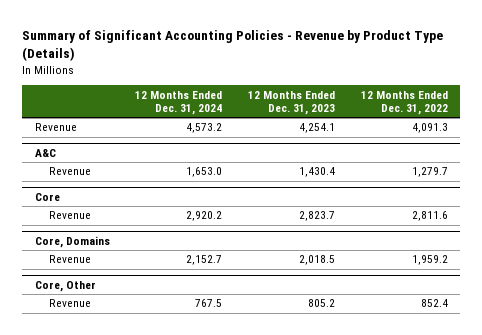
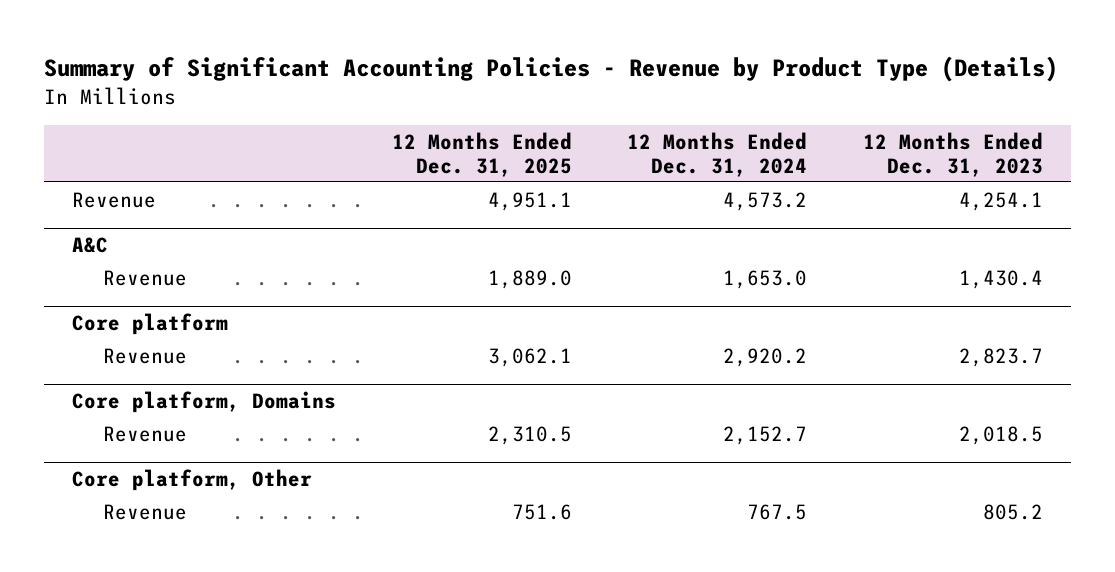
- | 12 Months Ended Dec. 31, 2024 | 12 Months Ended Dec. 31, 2023 | 12 Months Ended Dec. 31, 2022
+ | 12 Months Ended Dec. 31, 2025 | 12 Months Ended Dec. 31, 2024 | 12 Months Ended Dec. 31, 2023
- Core
+ Core platform
- Core, Domains
+ Core platform, Domains
- Core, Other
+ Core platform, Other

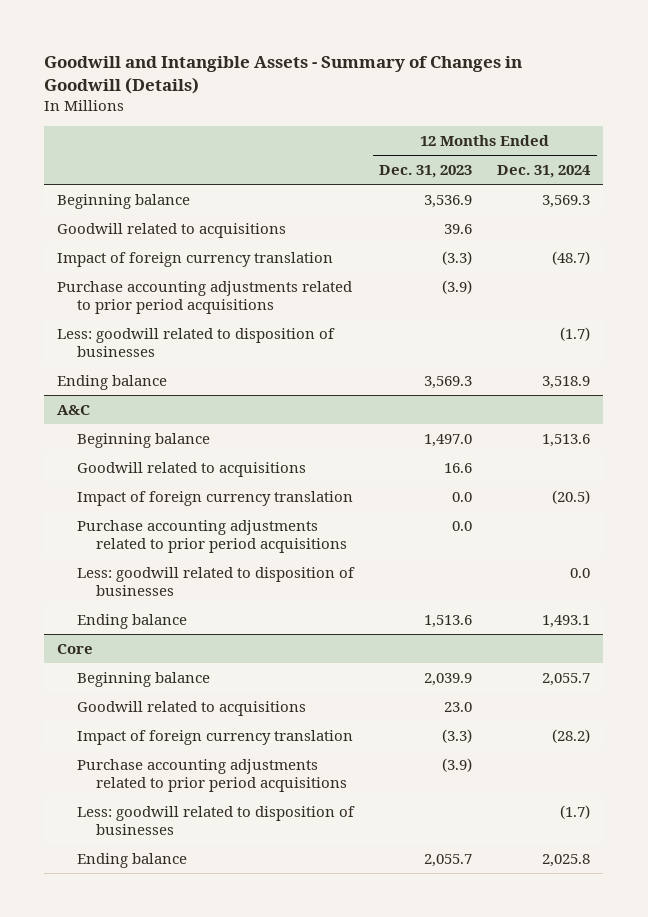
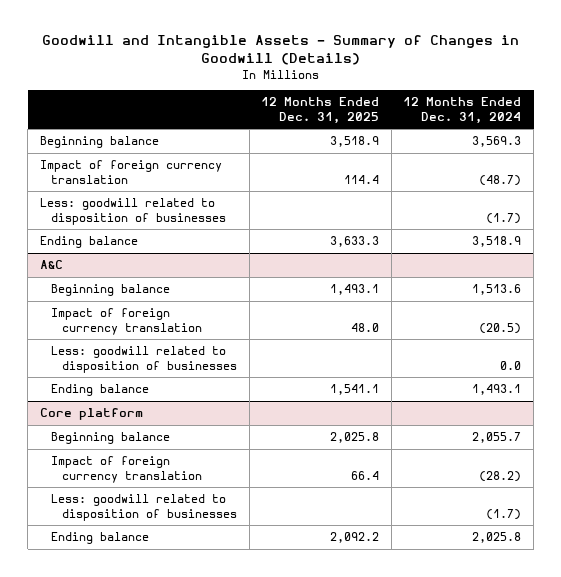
- | 12 Months Ended Dec. 31, 2023 | 12 Months Ended Dec. 31, 2024
+ | 12 Months Ended Dec. 31, 2025 | 12 Months Ended Dec. 31, 2024
- Goodwill related to acquisitions | 39.6 |
- Purchase accounting adjustments related to prior period acquisitions | (3.9) |
@ A&C
- Goodwill related to acquisitions | 16.6 |
- Purchase accounting adjustments related to prior period acquisitions | 0.0 |
- Core
+ Core platform
- Goodwill related to acquisitions | 23.0 |
- Purchase accounting adjustments related to prior period acquisitions | (3.9) |

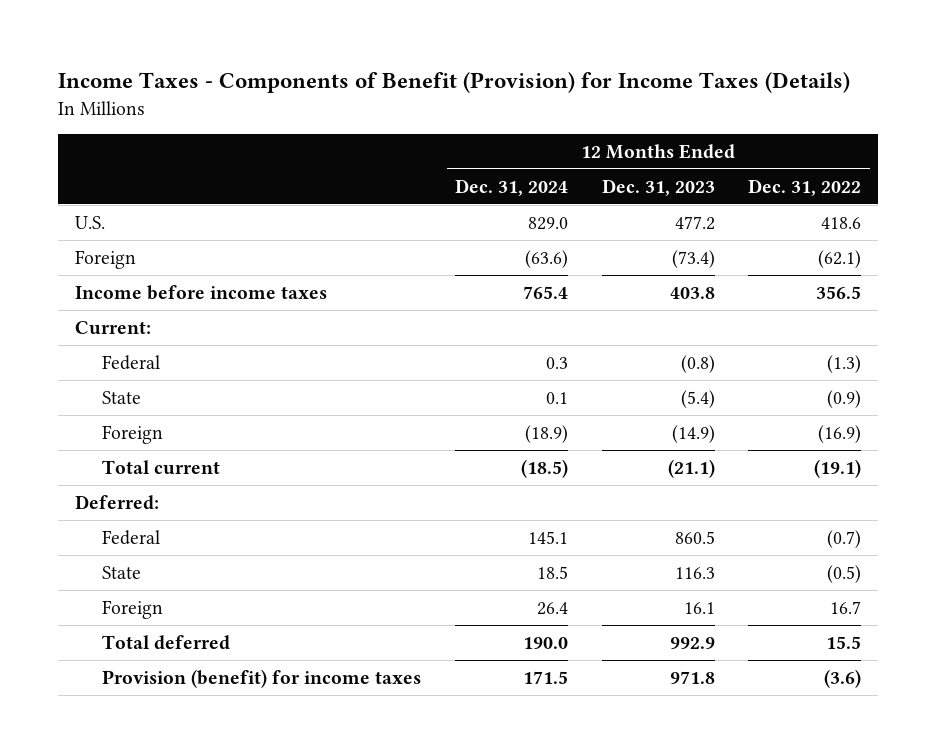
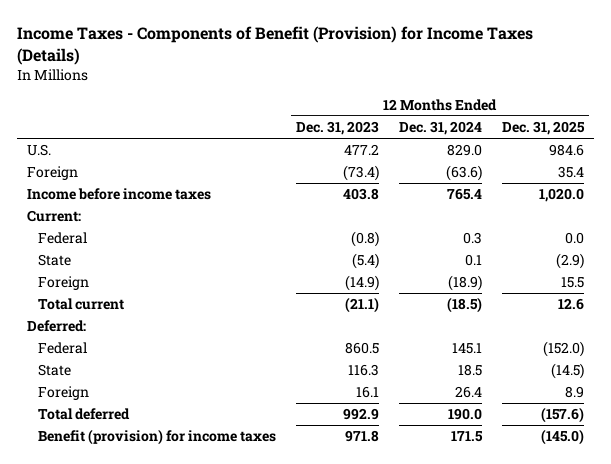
- | 12 Months Ended Dec. 31, 2024 | 12 Months Ended Dec. 31, 2023 | 12 Months Ended Dec. 31, 2022
+ | 12 Months Ended Dec. 31, 2023 | 12 Months Ended Dec. 31, 2024 | 12 Months Ended Dec. 31, 2025
- Provision (benefit) for income taxes | 171.5 | 971.8 | (3.6)
+ Benefit (provision) for income taxes | 971.8 | 171.5 | (145.0)

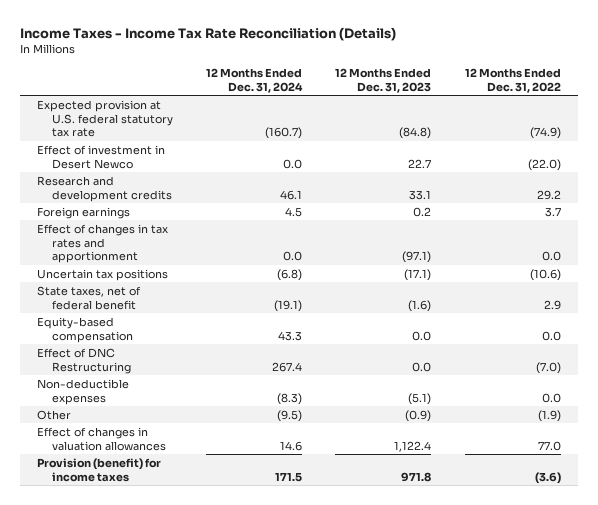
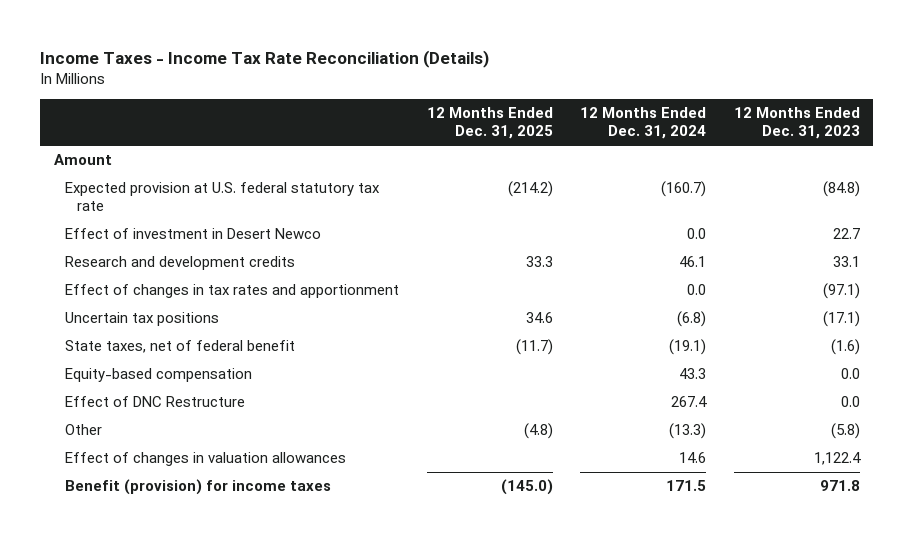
- | 12 Months Ended Dec. 31, 2024 | 12 Months Ended Dec. 31, 2023 | 12 Months Ended Dec. 31, 2022
+ | 12 Months Ended Dec. 31, 2025 | 12 Months Ended Dec. 31, 2024 | 12 Months Ended Dec. 31, 2023
+ Amount
- Foreign earnings | 4.5 | 0.2 | 3.7
- Effect of DNC Restructuring | 267.4 | 0.0 | (7.0)
- Non-deductible expenses | (8.3) | (5.1) | 0.0
- Other | (9.5) | (0.9) | (1.9)
+ Effect of DNC Restructure | | 267.4 | 0.0
+ Other | (4.8) | (13.3) | (5.8)
- Provision (benefit) for income taxes | 171.5 | 971.8 | (3.6)
+ Benefit (provision) for income taxes | (145.0) | 171.5 | 971.8

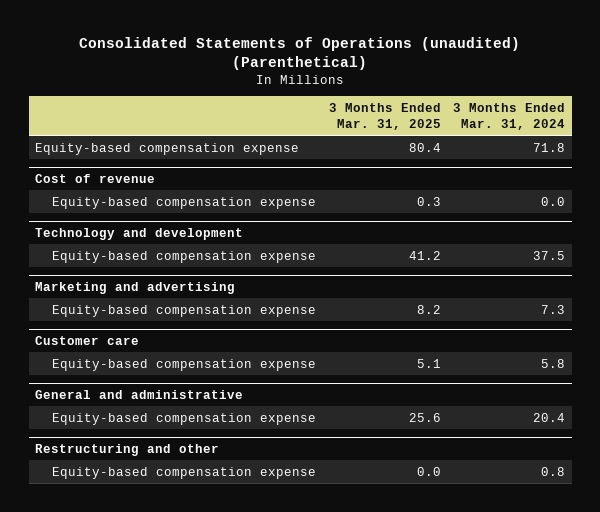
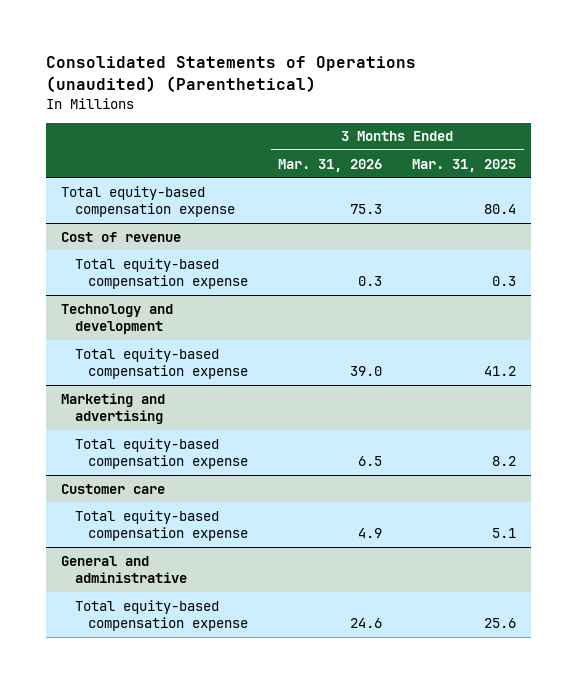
- | 3 Months Ended Mar. 31, 2025 | 3 Months Ended Mar. 31, 2024
+ | 3 Months Ended Mar. 31, 2026 | 3 Months Ended Mar. 31, 2025
- Equity-based compensation expense | 80.4 | 71.8
+ Total equity-based compensation expense | 75.3 | 80.4
@ Cost of revenue
- Equity-based compensation expense | 0.3 | 0.0
+ Total equity-based compensation expense | 0.3 | 0.3
@ Technology and development
- Equity-based compensation expense | 41.2 | 37.5
+ Total equity-based compensation expense | 39.0 | 41.2
@ Marketing and advertising
- Equity-based compensation expense | 8.2 | 7.3
+ Total equity-based compensation expense | 6.5 | 8.2
@ Customer care
- Equity-based compensation expense | 5.1 | 5.8
+ Total equity-based compensation expense | 4.9 | 5.1
@ General and administrative
- Equity-based compensation expense | 25.6 | 20.4
- Restructuring and other
- Equity-based compensation expense | 0.0 | 0.8
@ General and administrative
+ Total equity-based compensation expense | 24.6 | 25.6

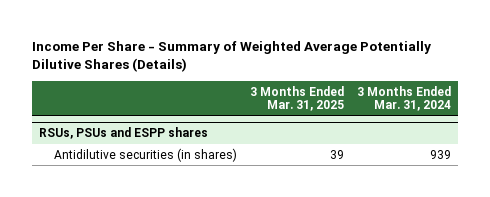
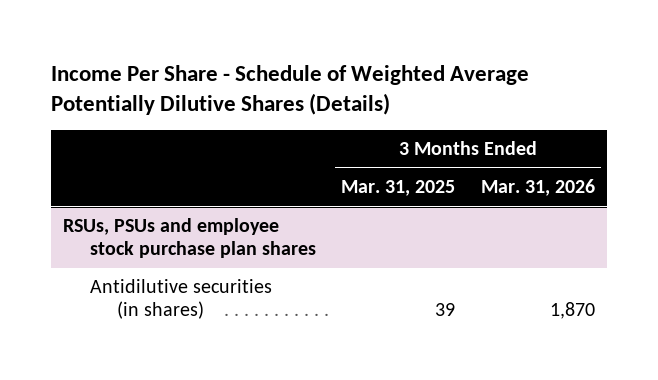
- Income Per Share - Summary of Weighted Average Potentially Dilutive Shares (Details)
+ Income Per Share - Schedule of Weighted Average Potentially Dilutive Shares (Details)
- | 3 Months Ended Mar. 31, 2025 | 3 Months Ended Mar. 31, 2024
+ | 3 Months Ended Mar. 31, 2025 | 3 Months Ended Mar. 31, 2026
- RSUs, PSUs and ESPP shares
+ RSUs, PSUs and employee stock purchase plan shares

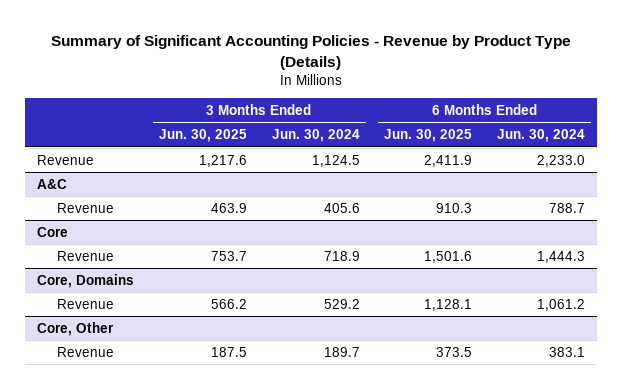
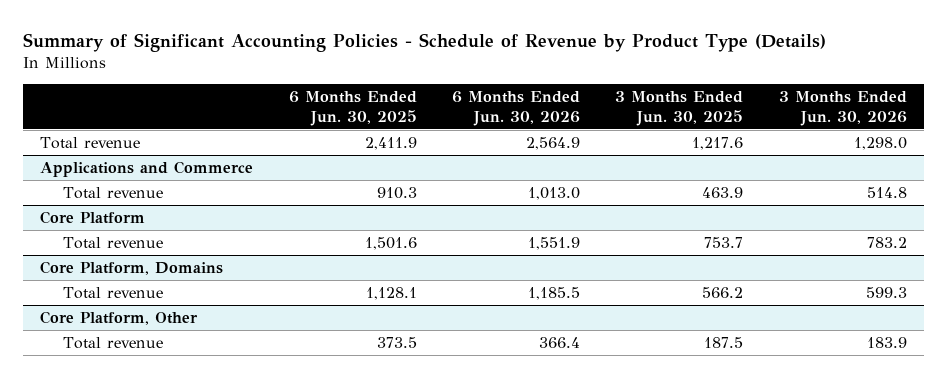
- Summary of Significant Accounting Policies - Revenue by Product Type (Details)
+ Summary of Significant Accounting Policies - Schedule of Revenue by Product Type (Details)
- | 3 Months Ended Jun. 30, 2025 | 3 Months Ended Jun. 30, 2024 | 6 Months Ended Jun. 30, 2025 | 6 Months Ended Jun. 30, 2024
+ | 6 Months Ended Jun. 30, 2025 | 6 Months Ended Jun. 30, 2026 | 3 Months Ended Jun. 30, 2025 | 3 Months Ended Jun. 30, 2026
- Revenue | 1,217.6 | 1,124.5 | 2,411.9 | 2,233.0
- A&C
- Revenue | 463.9 | 405.6 | 910.3 | 788.7
- Core
- Revenue | 753.7 | 718.9 | 1,501.6 | 1,444.3
- Core, Domains
- Revenue | 566.2 | 529.2 | 1,128.1 | 1,061.2
- Core, Other
- Revenue | 187.5 | 189.7 | 373.5 | 383.1
+ Total revenue | 2,411.9 | 2,564.9 | 1,217.6 | 1,298.0
+ Applications and Commerce
+ Total revenue | 910.3 | 1,013.0 | 463.9 | 514.8
+ Core Platform
+ Total revenue | 1,501.6 | 1,551.9 | 753.7 | 783.2
+ Core Platform, Domains
+ Total revenue | 1,128.1 | 1,185.5 | 566.2 | 599.3
+ Core Platform, Other
+ Total revenue | 373.5 | 366.4 | 187.5 | 183.9

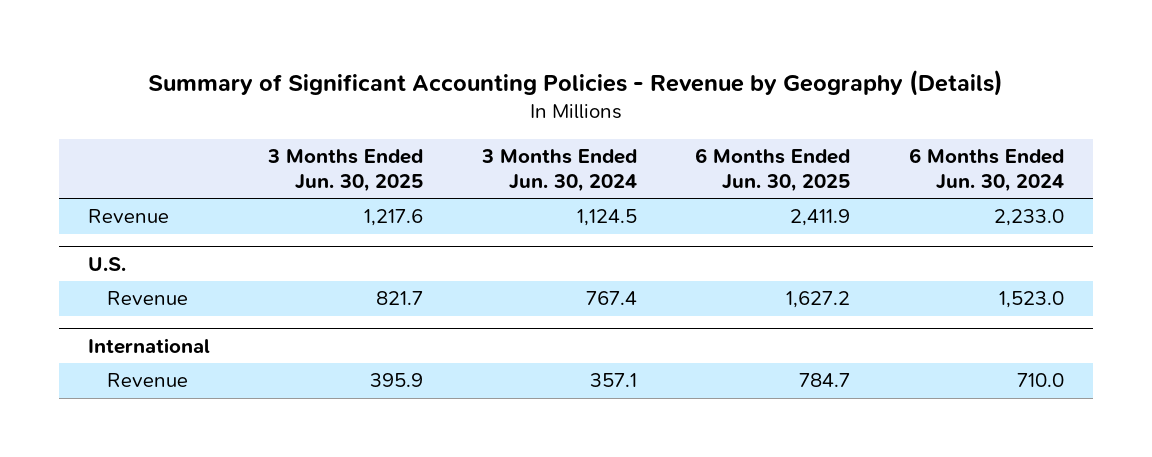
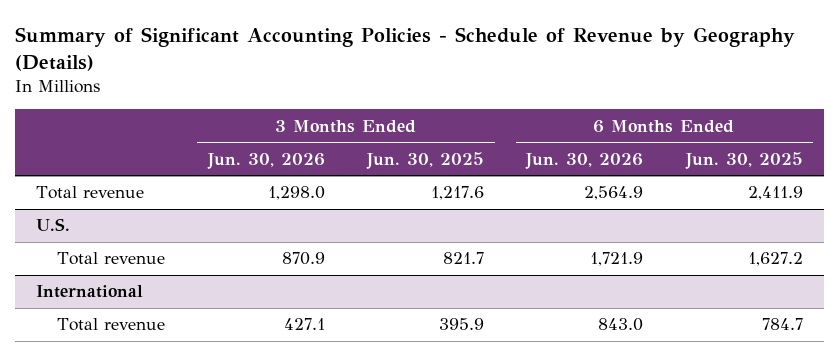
- Summary of Significant Accounting Policies - Revenue by Geography (Details)
+ Summary of Significant Accounting Policies - Schedule of Revenue by Geography (Details)
- | 3 Months Ended Jun. 30, 2025 | 3 Months Ended Jun. 30, 2024 | 6 Months Ended Jun. 30, 2025 | 6 Months Ended Jun. 30, 2024
+ | 3 Months Ended Jun. 30, 2026 | 3 Months Ended Jun. 30, 2025 | 6 Months Ended Jun. 30, 2026 | 6 Months Ended Jun. 30, 2025
- Revenue | 1,217.6 | 1,124.5 | 2,411.9 | 2,233.0
+ Total revenue | 1,298.0 | 1,217.6 | 2,564.9 | 2,411.9
@ U.S.
- Revenue | 821.7 | 767.4 | 1,627.2 | 1,523.0
+ Total revenue | 870.9 | 821.7 | 1,721.9 | 1,627.2
@ International
- Revenue | 395.9 | 357.1 | 784.7 | 710.0
+ Total revenue | 427.1 | 395.9 | 843.0 | 784.7

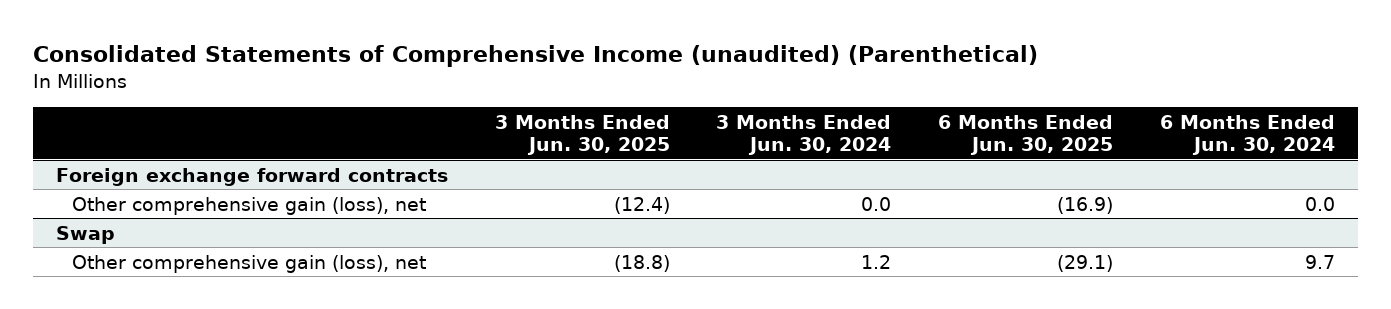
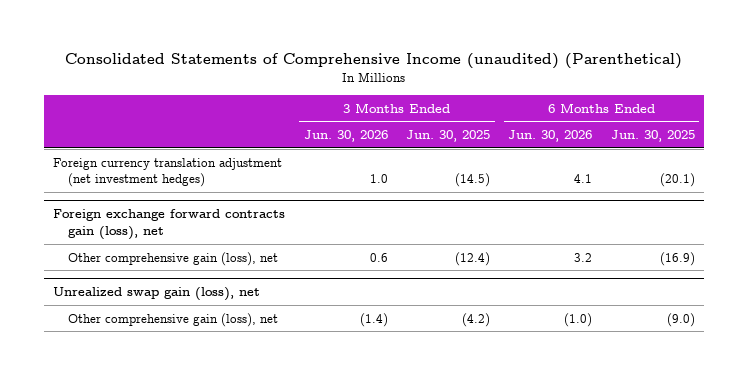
- | 3 Months Ended Jun. 30, 2025 | 3 Months Ended Jun. 30, 2024 | 6 Months Ended Jun. 30, 2025 | 6 Months Ended Jun. 30, 2024
+ | 3 Months Ended Jun. 30, 2026 | 3 Months Ended Jun. 30, 2025 | 6 Months Ended Jun. 30, 2026 | 6 Months Ended Jun. 30, 2025
- Foreign exchange forward contracts
+ Foreign currency translation adjustment (net investment hedges) | 1.0 | (14.5) | 4.1 | (20.1)
+ Foreign exchange forward contracts gain (loss), net
- Swap
- Other comprehensive gain (loss), net | (18.8) | 1.2 | (29.1) | 9.7
+ Unrealized swap gain (loss), net
+ Other comprehensive gain (loss), net | (1.4) | (4.2) | (1.0) | (9.0)

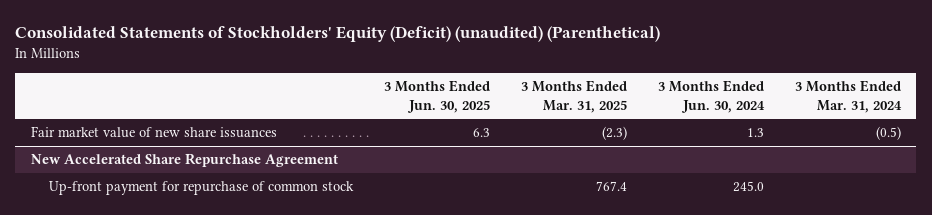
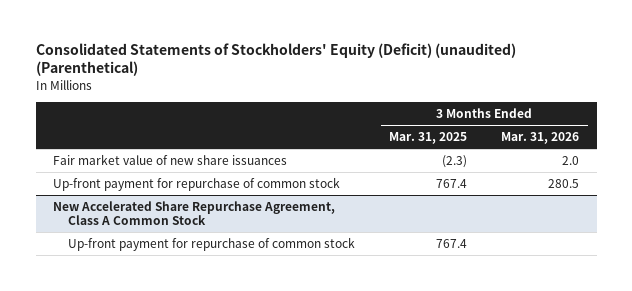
- | 3 Months Ended Jun. 30, 2025 | 3 Months Ended Mar. 31, 2025 | 3 Months Ended Jun. 30, 2024 | 3 Months Ended Mar. 31, 2024
+ | 3 Months Ended Mar. 31, 2025 | 3 Months Ended Mar. 31, 2026
- New Accelerated Share Repurchase Agreement
+ New Accelerated Share Repurchase Agreement, Class A Common Stock
+ Up-front payment for repurchase of common stock | 767.4 |

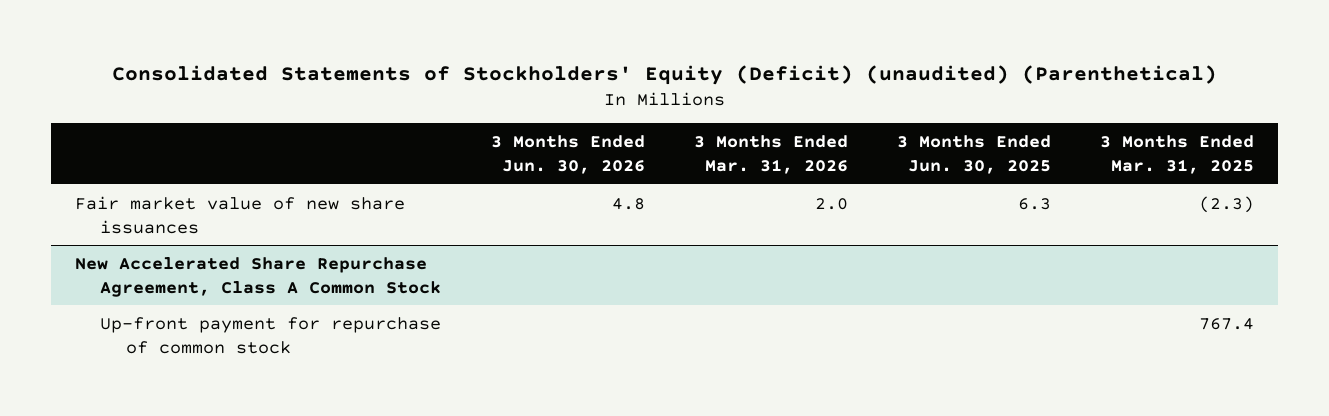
- | 3 Months Ended Mar. 31, 2025 | 3 Months Ended Mar. 31, 2026
+ | 3 Months Ended Jun. 30, 2026 | 3 Months Ended Mar. 31, 2026 | 3 Months Ended Jun. 30, 2025 | 3 Months Ended Mar. 31, 2025
- Up-front payment for repurchase of common stock | 767.4 | 280.5

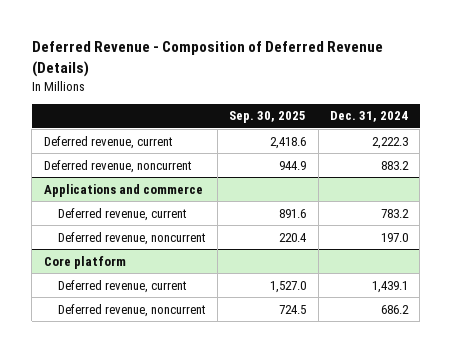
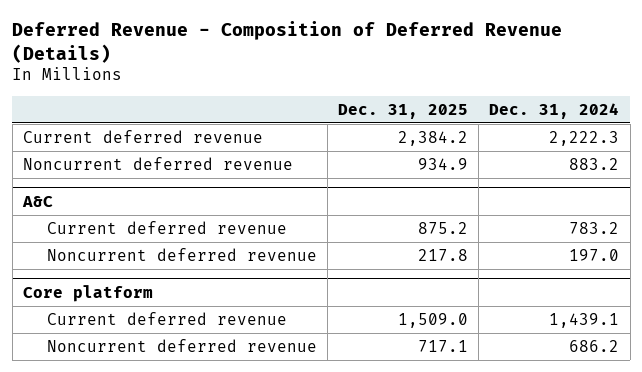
- | Sep. 30, 2025 | Dec. 31, 2024
+ | Dec. 31, 2025 | Dec. 31, 2024
- Deferred revenue, current | 2,418.6 | 2,222.3
- Deferred revenue, noncurrent | 944.9 | 883.2
- Applications and commerce
- Deferred revenue, current | 891.6 | 783.2
- Deferred revenue, noncurrent | 220.4 | 197.0
+ Current deferred revenue | 2,384.2 | 2,222.3
+ Noncurrent deferred revenue | 934.9 | 883.2
+ A&C
+ Current deferred revenue | 875.2 | 783.2
+ Noncurrent deferred revenue | 217.8 | 197.0
@ Core platform
- Deferred revenue, current | 1,527.0 | 1,439.1
- Deferred revenue, noncurrent | 724.5 | 686.2
+ Current deferred revenue | 1,509.0 | 1,439.1
+ Noncurrent deferred revenue | 717.1 | 686.2

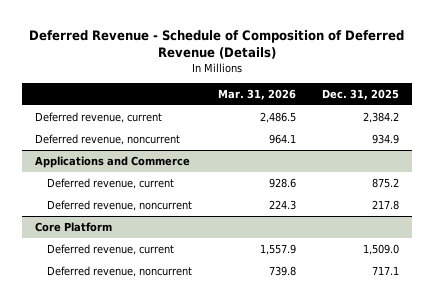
- Deferred Revenue - Composition of Deferred Revenue (Details)
+ Deferred Revenue - Schedule of Composition of Deferred Revenue (Details)
- | Dec. 31, 2025 | Dec. 31, 2024
+ | Mar. 31, 2026 | Dec. 31, 2025
- Current deferred revenue | 2,384.2 | 2,222.3
- Noncurrent deferred revenue | 934.9 | 883.2
- A&C
- Current deferred revenue | 875.2 | 783.2
- Noncurrent deferred revenue | 217.8 | 197.0
- Core platform
- Current deferred revenue | 1,509.0 | 1,439.1
- Noncurrent deferred revenue | 717.1 | 686.2
+ Deferred revenue, current | 2,486.5 | 2,384.2
+ Deferred revenue, noncurrent | 964.1 | 934.9
+ Applications and Commerce
+ Deferred revenue, current | 928.6 | 875.2
+ Deferred revenue, noncurrent | 224.3 | 217.8
+ Core Platform
+ Deferred revenue, current | 1,557.9 | 1,509.0
+ Deferred revenue, noncurrent | 739.8 | 717.1

